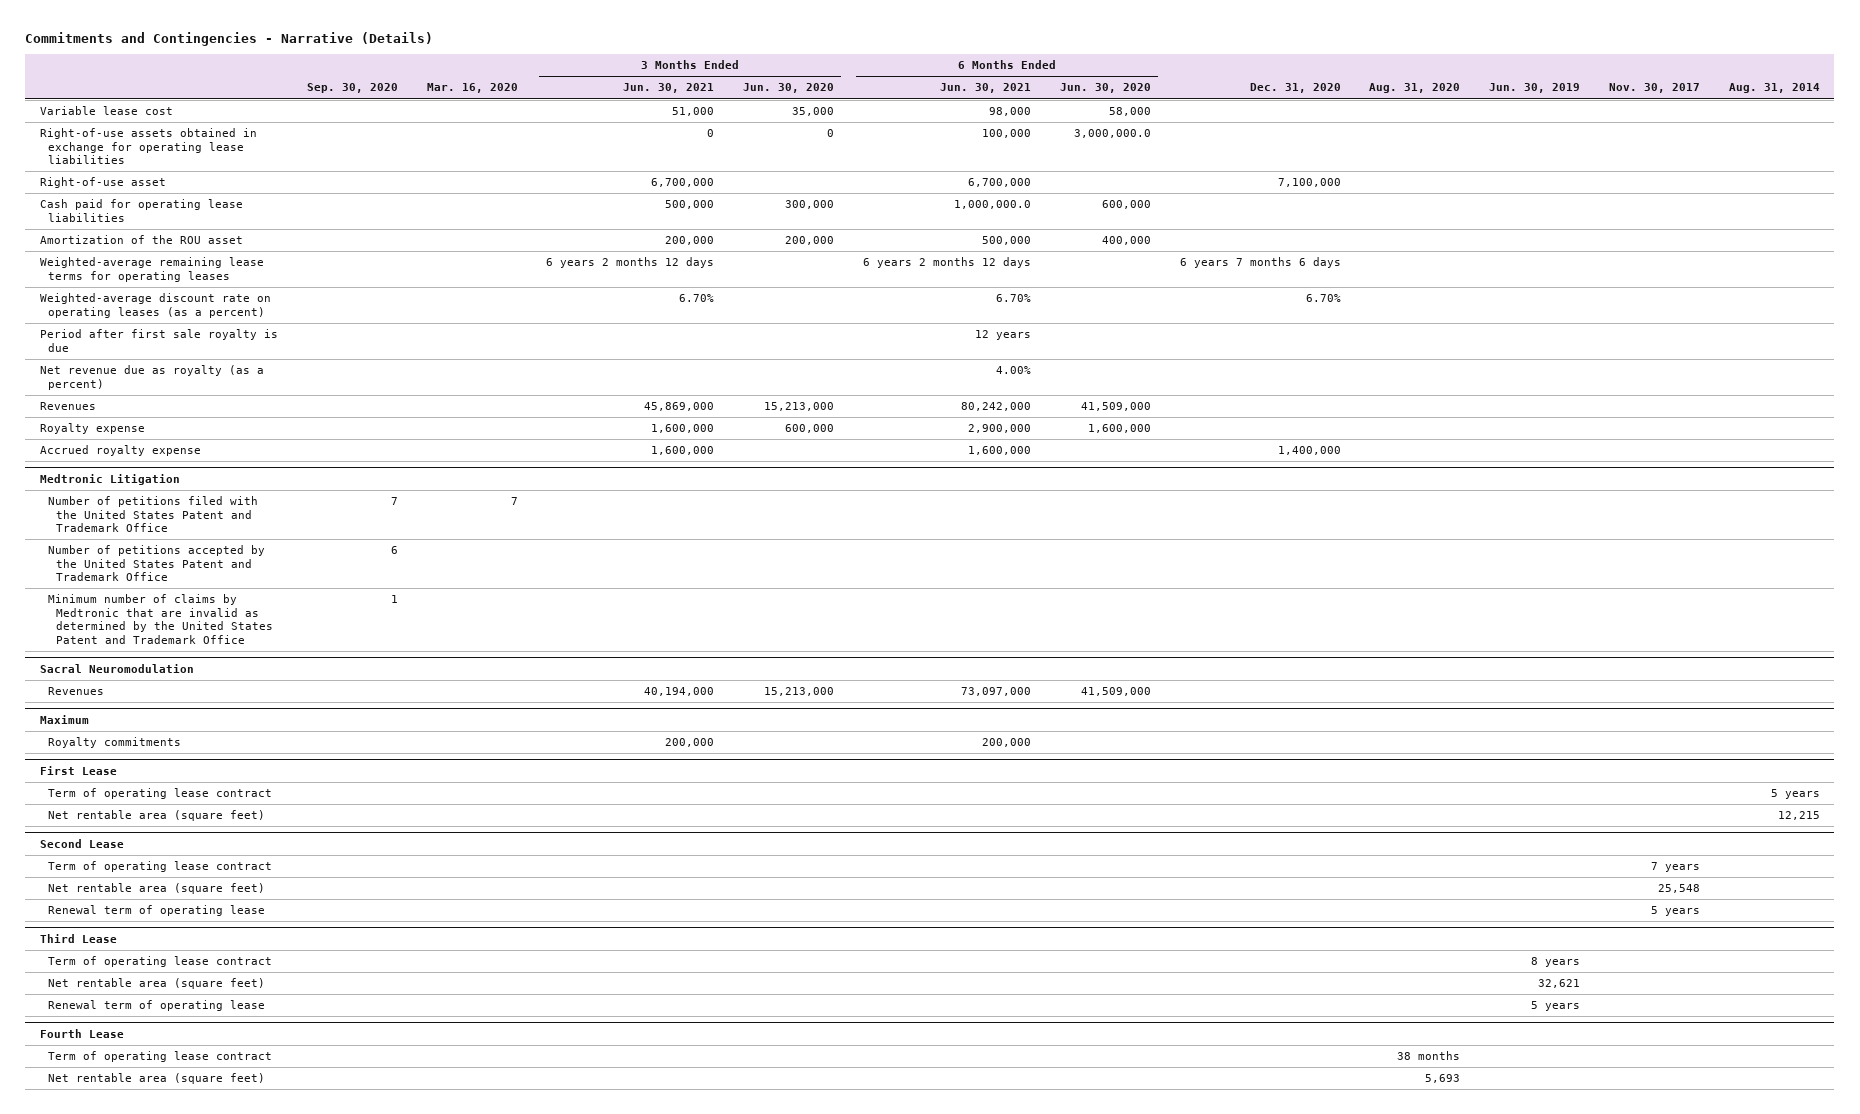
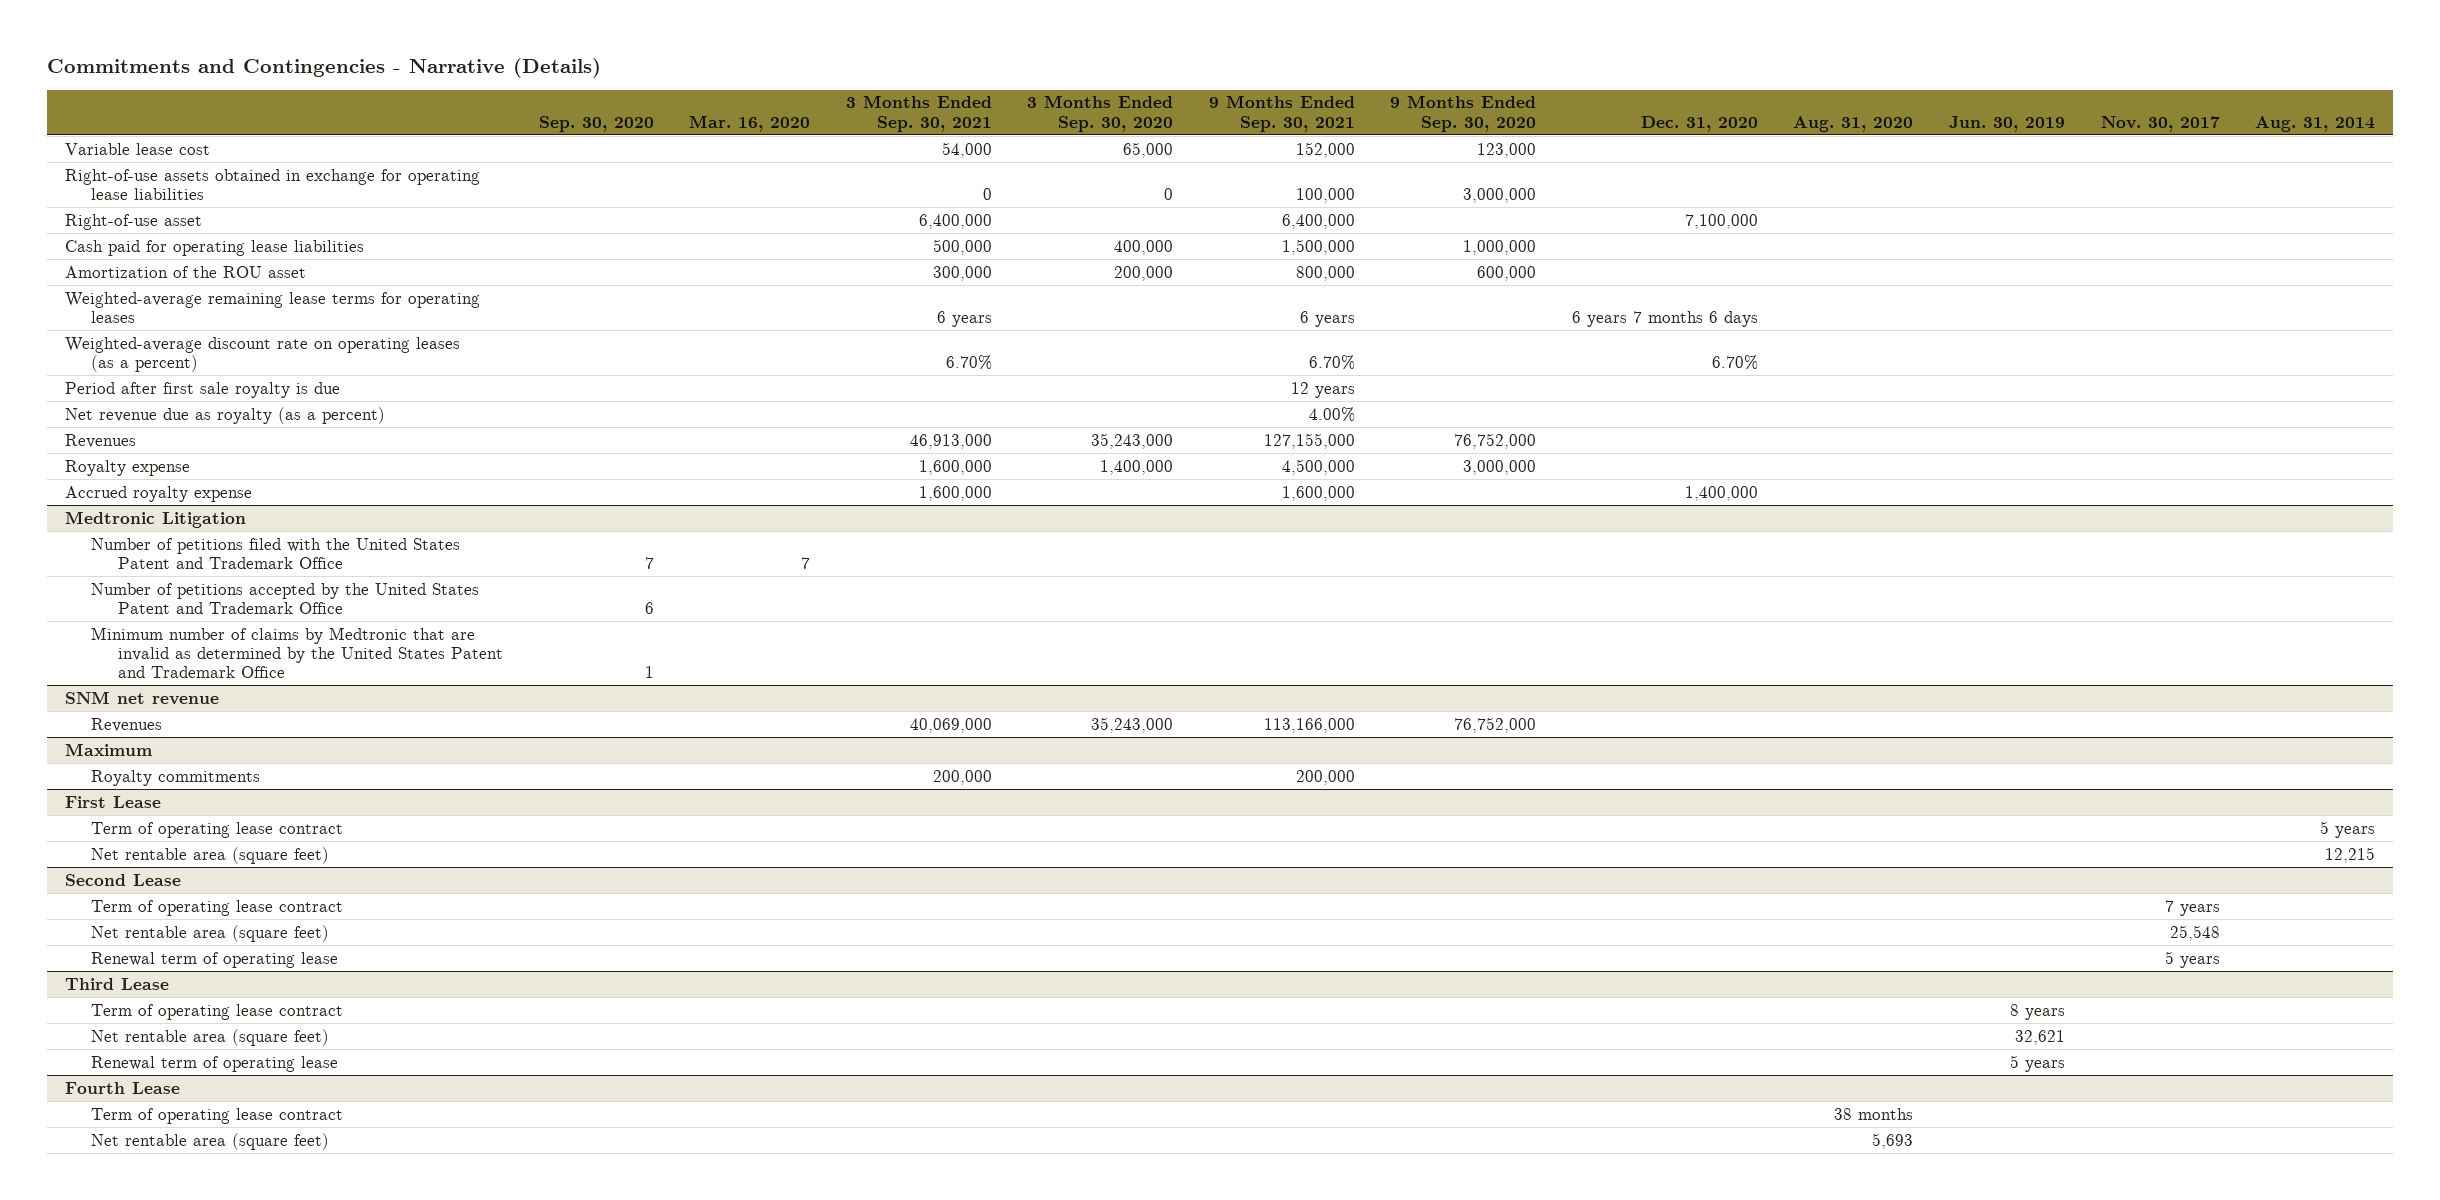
- | Sep. 30, 2020 | Mar. 16, 2020 | 3 Months Ended Jun. 30, 2021 | 3 Months Ended Jun. 30, 2020 | 6 Months Ended Jun. 30, 2021 | 6 Months Ended Jun. 30, 2020 | Dec. 31, 2020 | Aug. 31, 2020 | Jun. 30, 2019 | Nov. 30, 2017 | Aug. 31, 2014
+ | Sep. 30, 2020 | Mar. 16, 2020 | 3 Months Ended Sep. 30, 2021 | 3 Months Ended Sep. 30, 2020 | 9 Months Ended Sep. 30, 2021 | 9 Months Ended Sep. 30, 2020 | Dec. 31, 2020 | Aug. 31, 2020 | Jun. 30, 2019 | Nov. 30, 2017 | Aug. 31, 2014
- Sacral Neuromodulation
+ SNM net revenue

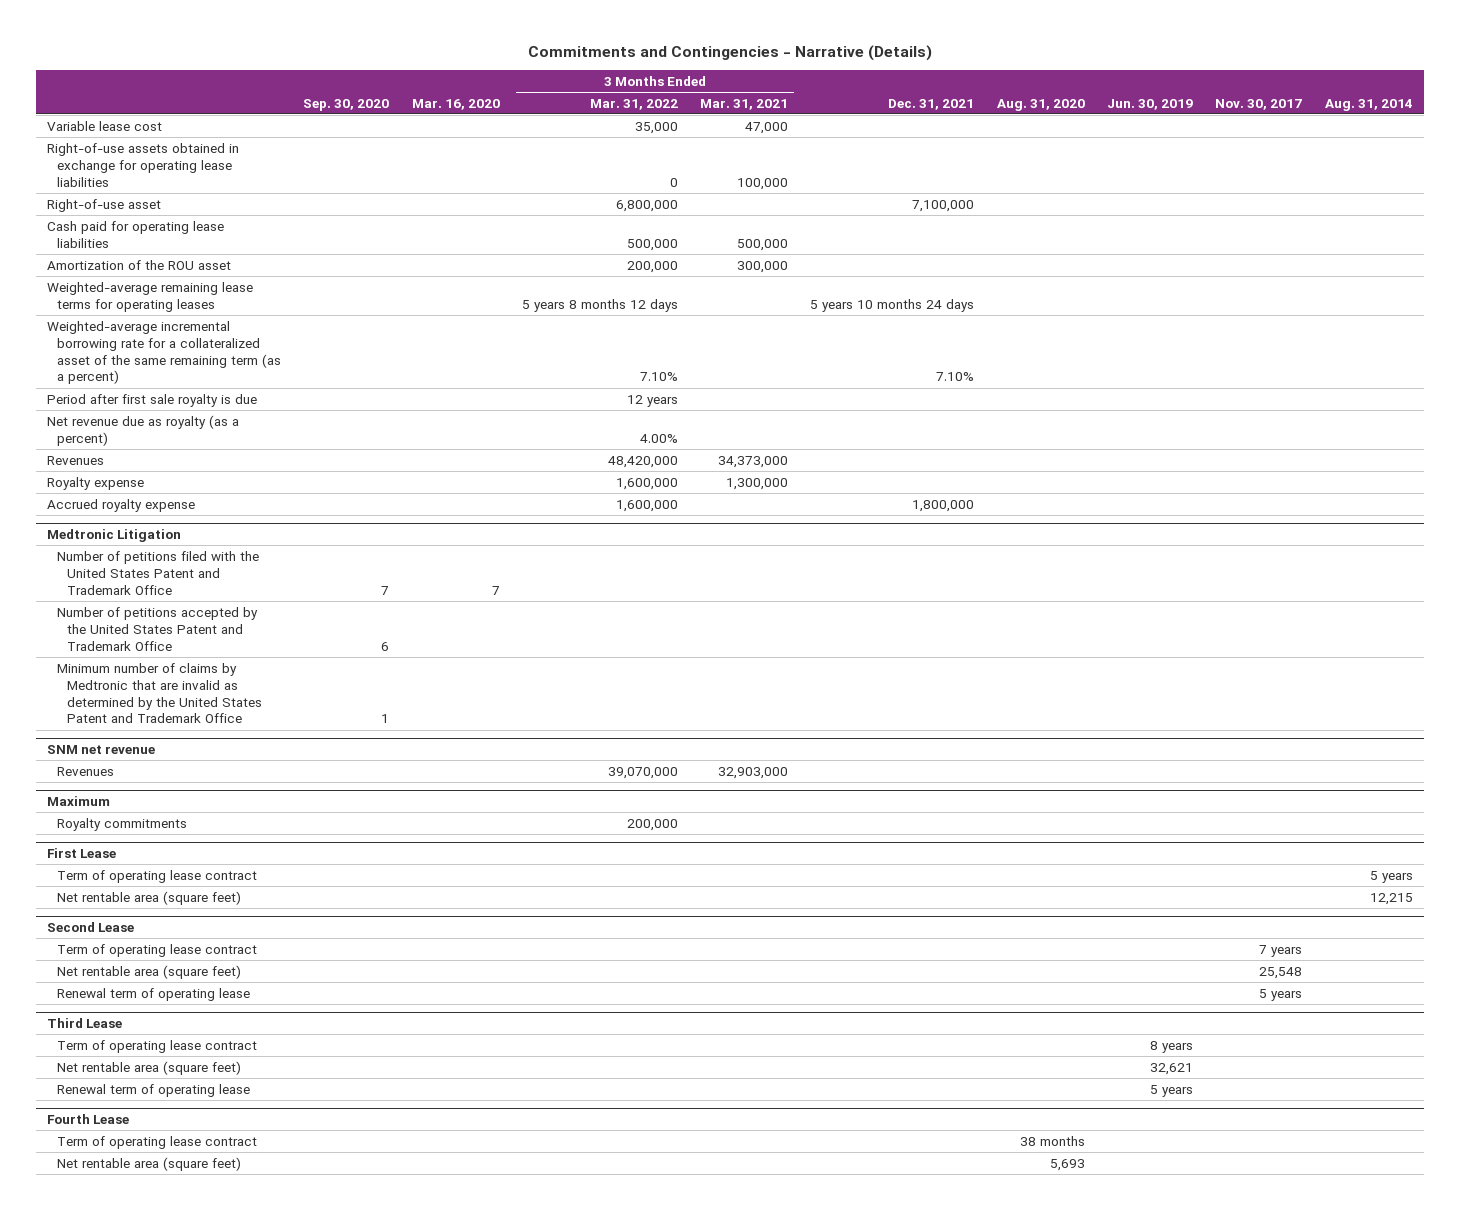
- | Sep. 30, 2020 | Mar. 16, 2020 | 3 Months Ended Sep. 30, 2021 | 3 Months Ended Sep. 30, 2020 | 9 Months Ended Sep. 30, 2021 | 9 Months Ended Sep. 30, 2020 | Dec. 31, 2020 | Aug. 31, 2020 | Jun. 30, 2019 | Nov. 30, 2017 | Aug. 31, 2014
+ | Sep. 30, 2020 | Mar. 16, 2020 | 3 Months Ended Mar. 31, 2022 | 3 Months Ended Mar. 31, 2021 | Dec. 31, 2021 | Aug. 31, 2020 | Jun. 30, 2019 | Nov. 30, 2017 | Aug. 31, 2014
- Weighted-average discount rate on operating leases (as a percent) | | | 6.70% | | 6.70% | | 6.70% | | | |
+ Weighted-average incremental borrowing rate for a collateralized asset of the same remaining term (as a percent) | | | 7.10% | | 7.10% | | | |

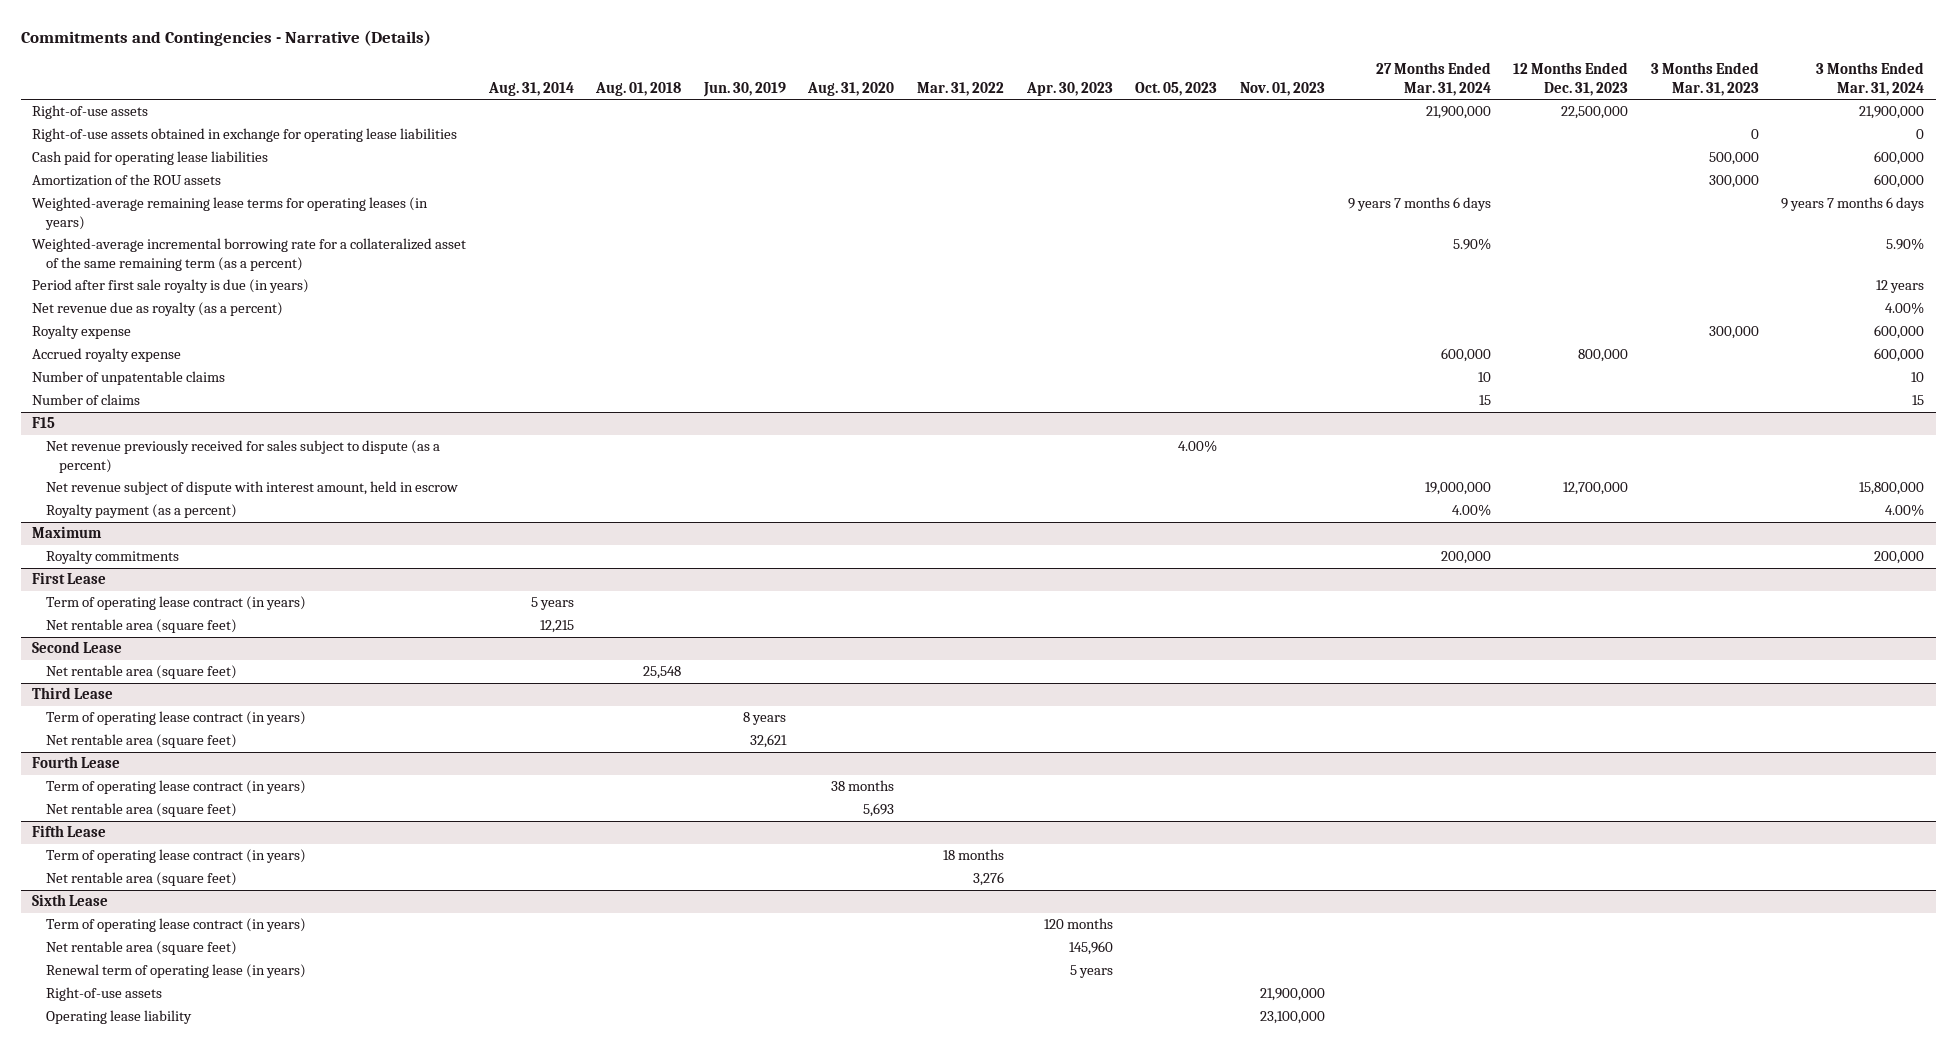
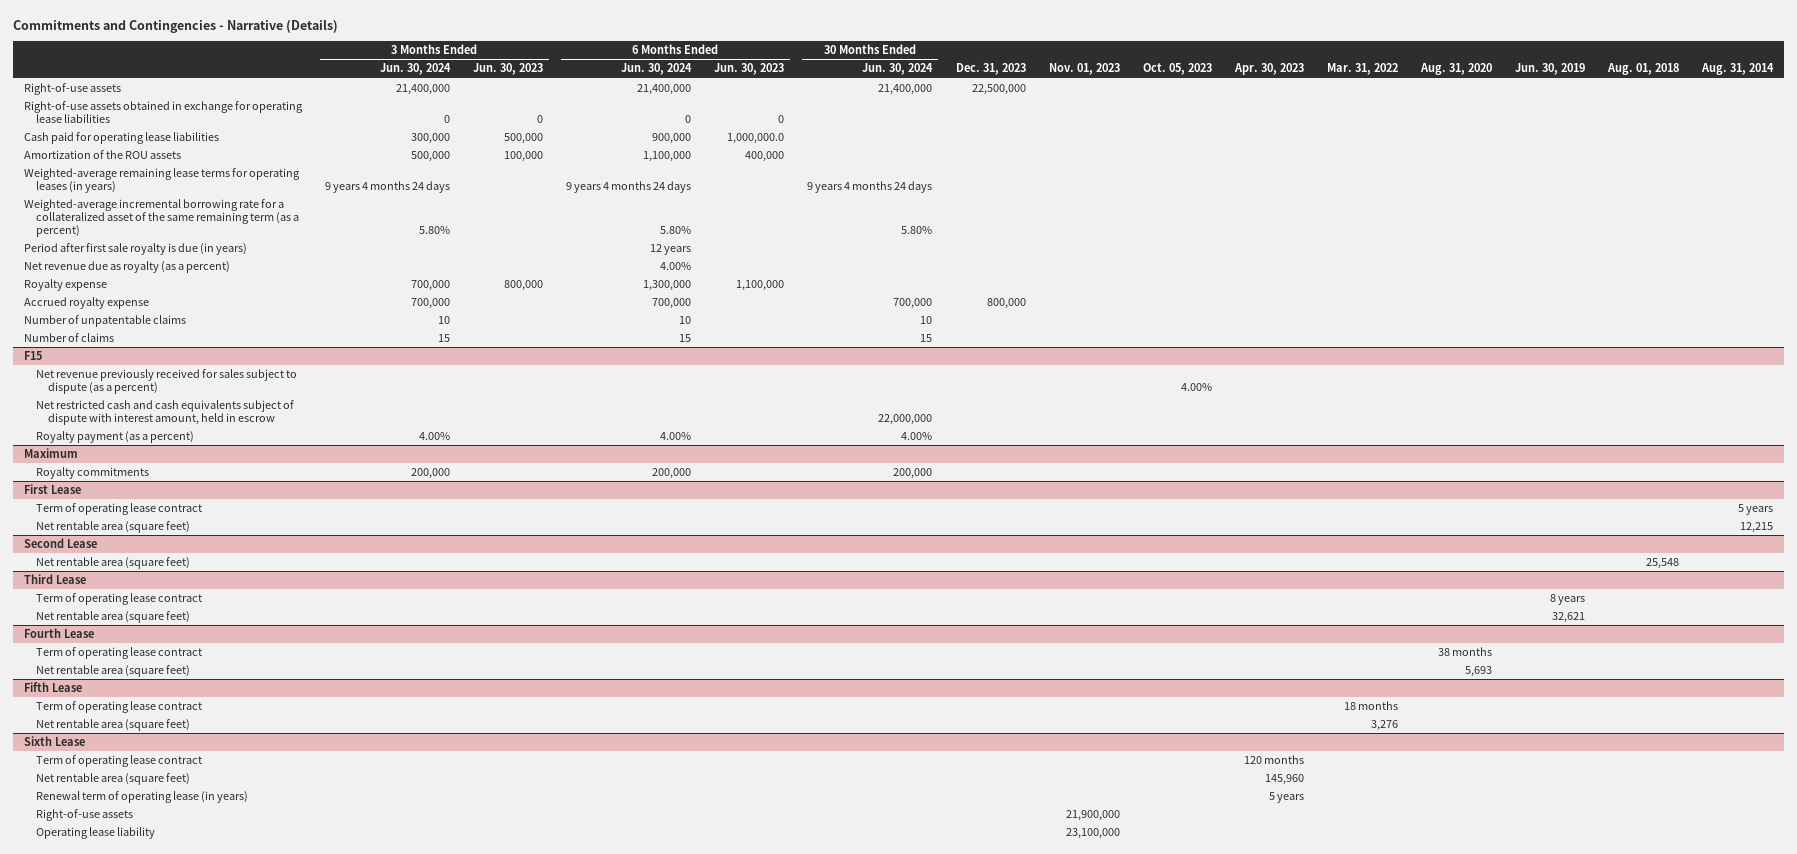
- | Aug. 31, 2014 | Aug. 01, 2018 | Jun. 30, 2019 | Aug. 31, 2020 | Mar. 31, 2022 | Apr. 30, 2023 | Oct. 05, 2023 | Nov. 01, 2023 | 27 Months Ended Mar. 31, 2024 | 12 Months Ended Dec. 31, 2023 | 3 Months Ended Mar. 31, 2023 | 3 Months Ended Mar. 31, 2024
+ | 3 Months Ended Jun. 30, 2024 | 3 Months Ended Jun. 30, 2023 | 6 Months Ended Jun. 30, 2024 | 6 Months Ended Jun. 30, 2023 | 30 Months Ended Jun. 30, 2024 | Dec. 31, 2023 | Nov. 01, 2023 | Oct. 05, 2023 | Apr. 30, 2023 | Mar. 31, 2022 | Aug. 31, 2020 | Jun. 30, 2019 | Aug. 01, 2018 | Aug. 31, 2014
@ F15
- Net revenue subject of dispute with interest amount, held in escrow | | | | | | | | | 19,000,000 | 12,700,000 | | 15,800,000
+ Net restricted cash and cash equivalents subject of dispute with interest amount, held in escrow | | | | | 22,000,000 | | | | | | | | |
@ First Lease
- Term of operating lease contract (in years) | 5 years | | | | | | | | | | |
+ Term of operating lease contract | | | | | | | | | | | | | | 5 years
@ Third Lease
- Term of operating lease contract (in years) | | | 8 years | | | | | | | | |
+ Term of operating lease contract | | | | | | | | | | | | 8 years | |
@ Fourth Lease
- Term of operating lease contract (in years) | | | | 38 months | | | | | | | |
+ Term of operating lease contract | | | | | | | | | | | 38 months | | |
@ Fifth Lease
- Term of operating lease contract (in years) | | | | | 18 months | | | | | | |
+ Term of operating lease contract | | | | | | | | | | 18 months | | | |
@ Sixth Lease
- Term of operating lease contract (in years) | | | | | | 120 months | | | | | |
+ Term of operating lease contract | | | | | | | | | 120 months | | | | |

